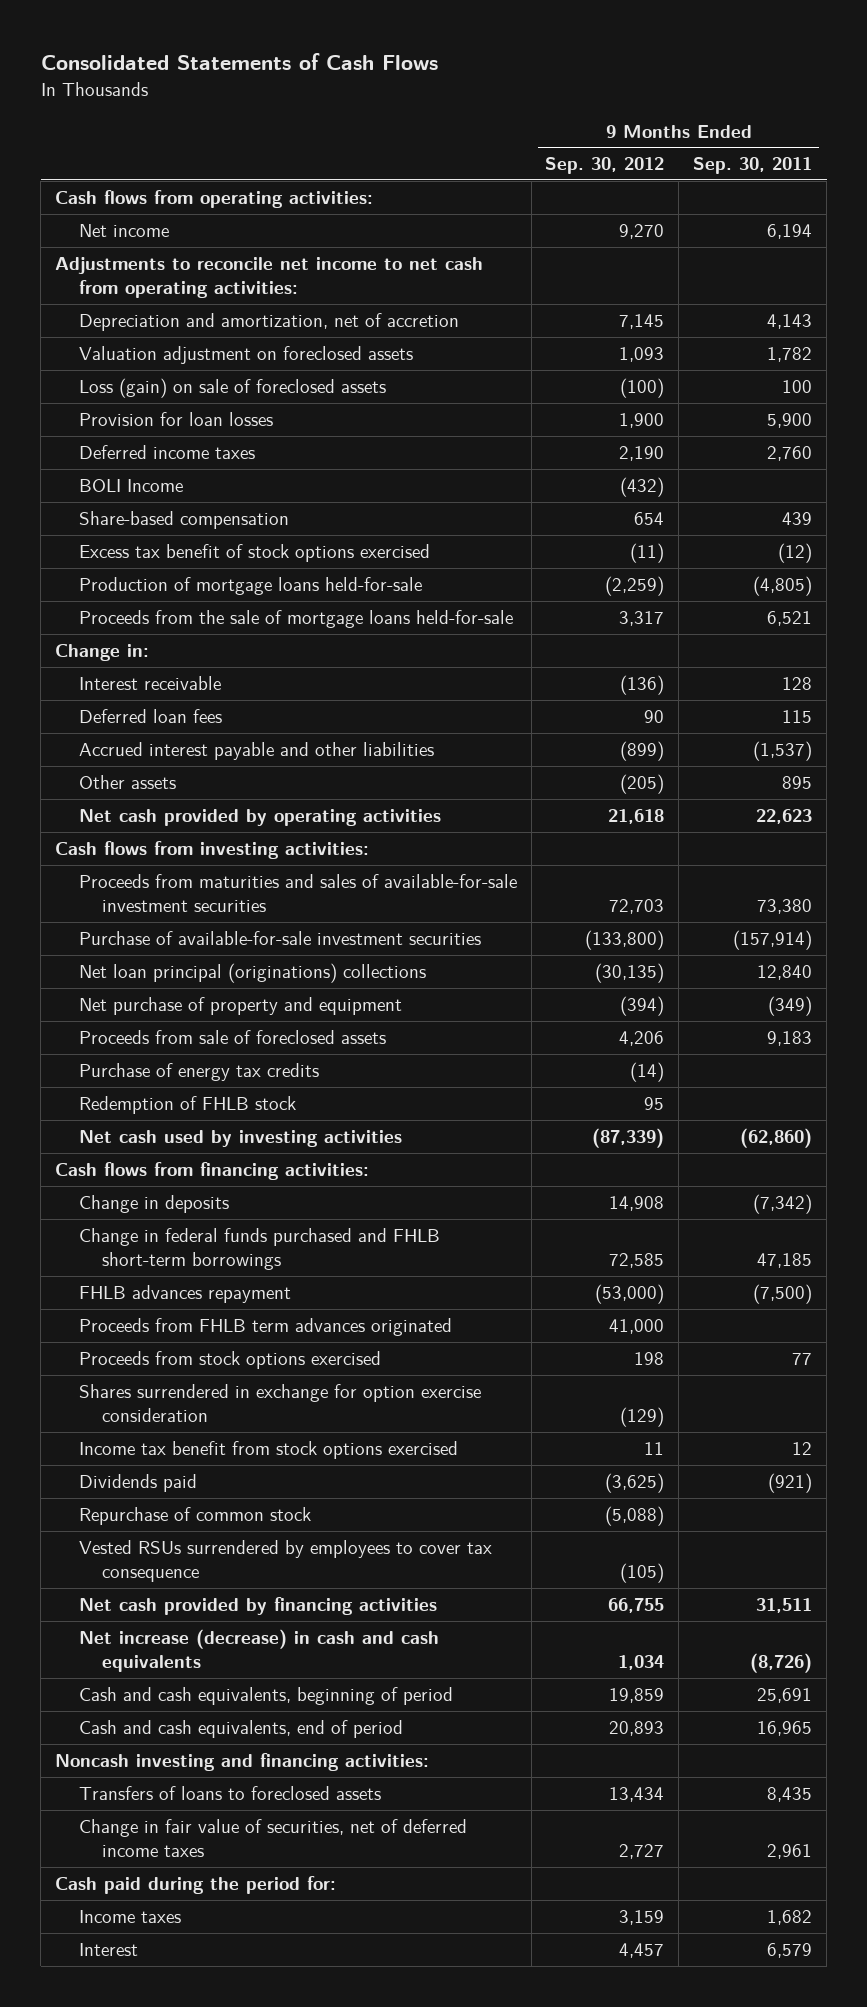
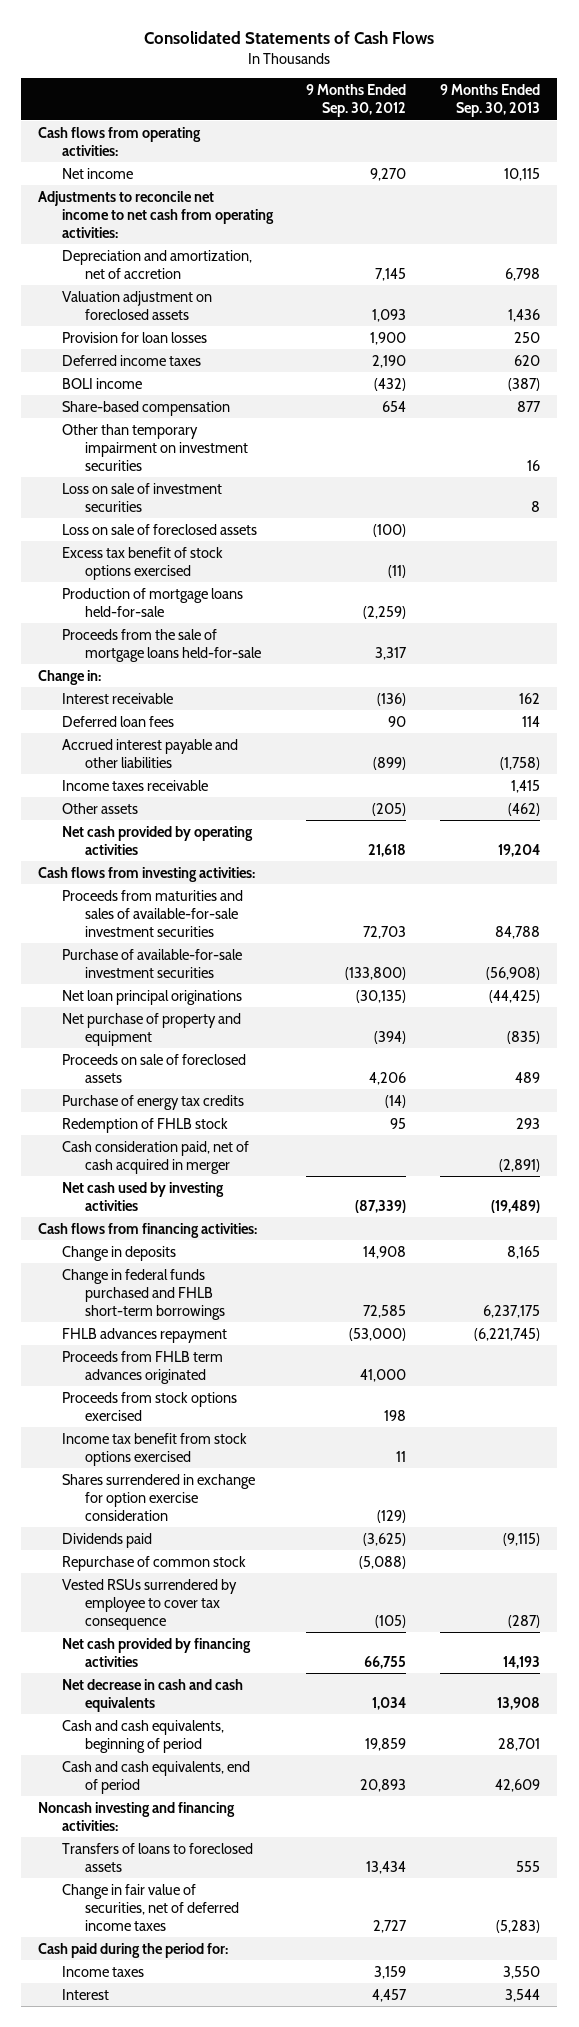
- | 9 Months Ended Sep. 30, 2012 | 9 Months Ended Sep. 30, 2011
+ | 9 Months Ended Sep. 30, 2012 | 9 Months Ended Sep. 30, 2013
- Loss (gain) on sale of foreclosed assets | (100) | 100
- BOLI Income | (432) |
+ BOLI income | (432) | (387)
+ Other than temporary impairment on investment securities | | 16
+ Loss on sale of investment securities | | 8
+ Loss on sale of foreclosed assets | (100) |
+ Income taxes receivable | | 1,415
- Net loan principal (originations) collections | (30,135) | 12,840
+ Net loan principal originations | (30,135) | (44,425)
- Proceeds from sale of foreclosed assets | 4,206 | 9,183
+ Proceeds on sale of foreclosed assets | 4,206 | 489
+ Cash consideration paid, net of cash acquired in merger | | (2,891)
moved down: Shares surrendered in exchange for option exercise consideration | (129) |
- Vested RSUs surrendered by employees to cover tax consequence | (105) |
+ Vested RSUs surrendered by employee to cover tax consequence | (105) | (287)
- Net increase (decrease) in cash and cash equivalents | 1,034 | (8,726)
+ Net decrease in cash and cash equivalents | 1,034 | 13,908

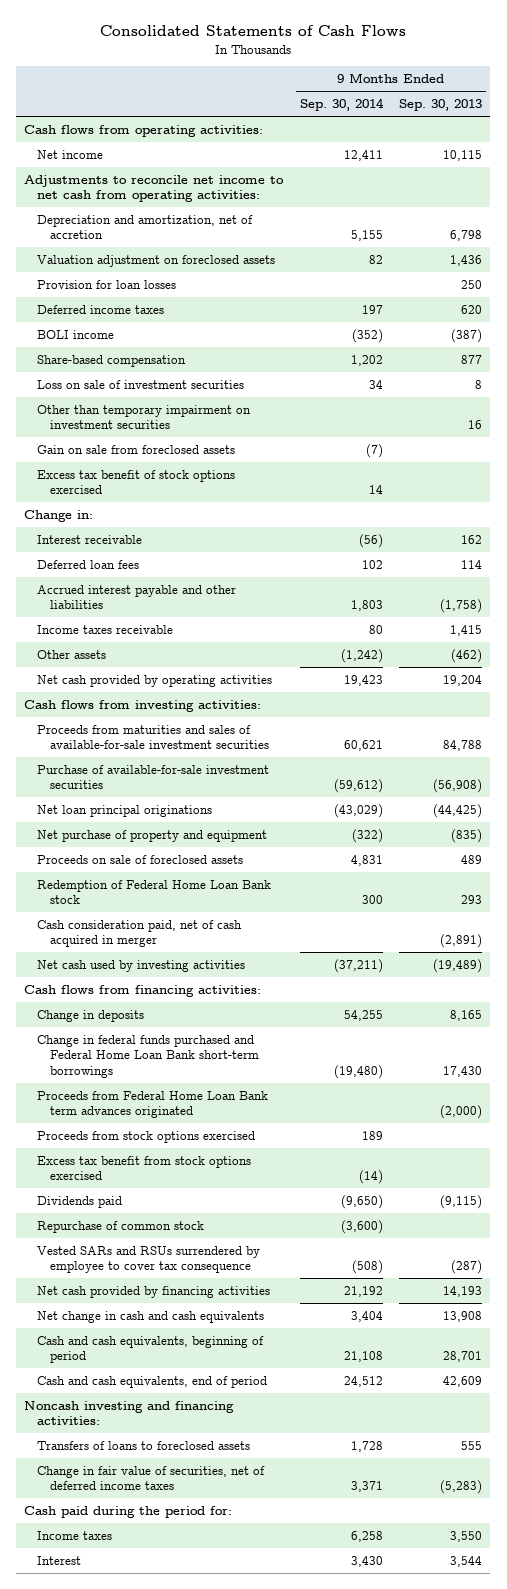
- | 9 Months Ended Sep. 30, 2012 | 9 Months Ended Sep. 30, 2013
+ | 9 Months Ended Sep. 30, 2014 | 9 Months Ended Sep. 30, 2013
- Loss on sale of foreclosed assets | (100) |
moved down: Other than temporary impairment on investment securities | | 16
+ Gain on sale from foreclosed assets | (7) |
- Production of mortgage loans held-for-sale | (2,259) |
- Proceeds from the sale of mortgage loans held-for-sale | 3,317 |
- Purchase of energy tax credits | (14) |
- Redemption of FHLB stock | 95 | 293
+ Redemption of Federal Home Loan Bank stock | 300 | 293
- Change in federal funds purchased and FHLB short-term borrowings | 72,585 | 6,237,175
- FHLB advances repayment | (53,000) | (6,221,745)
- Proceeds from FHLB term advances originated | 41,000 |
+ Change in federal funds purchased and Federal Home Loan Bank short-term borrowings | (19,480) | 17,430
+ Proceeds from Federal Home Loan Bank term advances originated | | (2,000)
- Income tax benefit from stock options exercised | 11 |
- Shares surrendered in exchange for option exercise consideration | (129) |
+ Excess tax benefit from stock options exercised | (14) |
- Vested RSUs surrendered by employee to cover tax consequence | (105) | (287)
+ Vested SARs and RSUs surrendered by employee to cover tax consequence | (508) | (287)
- Net decrease in cash and cash equivalents | 1,034 | 13,908
+ Net change in cash and cash equivalents | 3,404 | 13,908

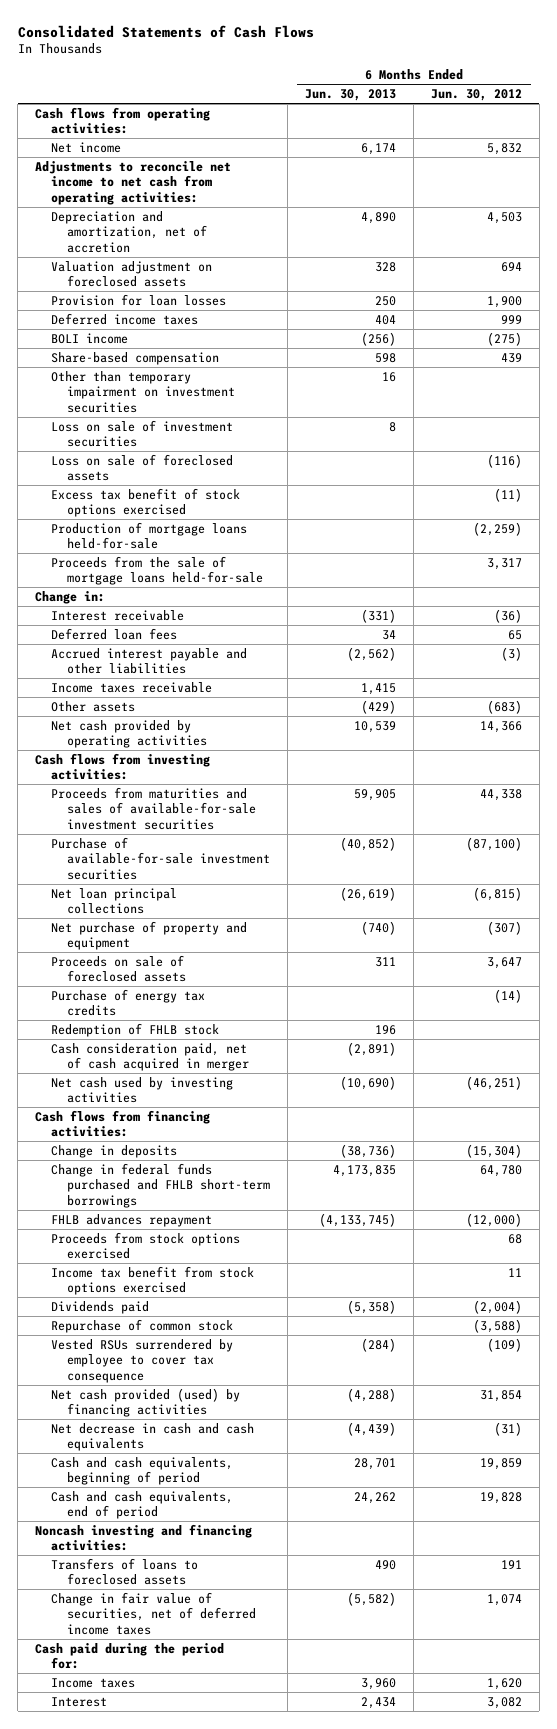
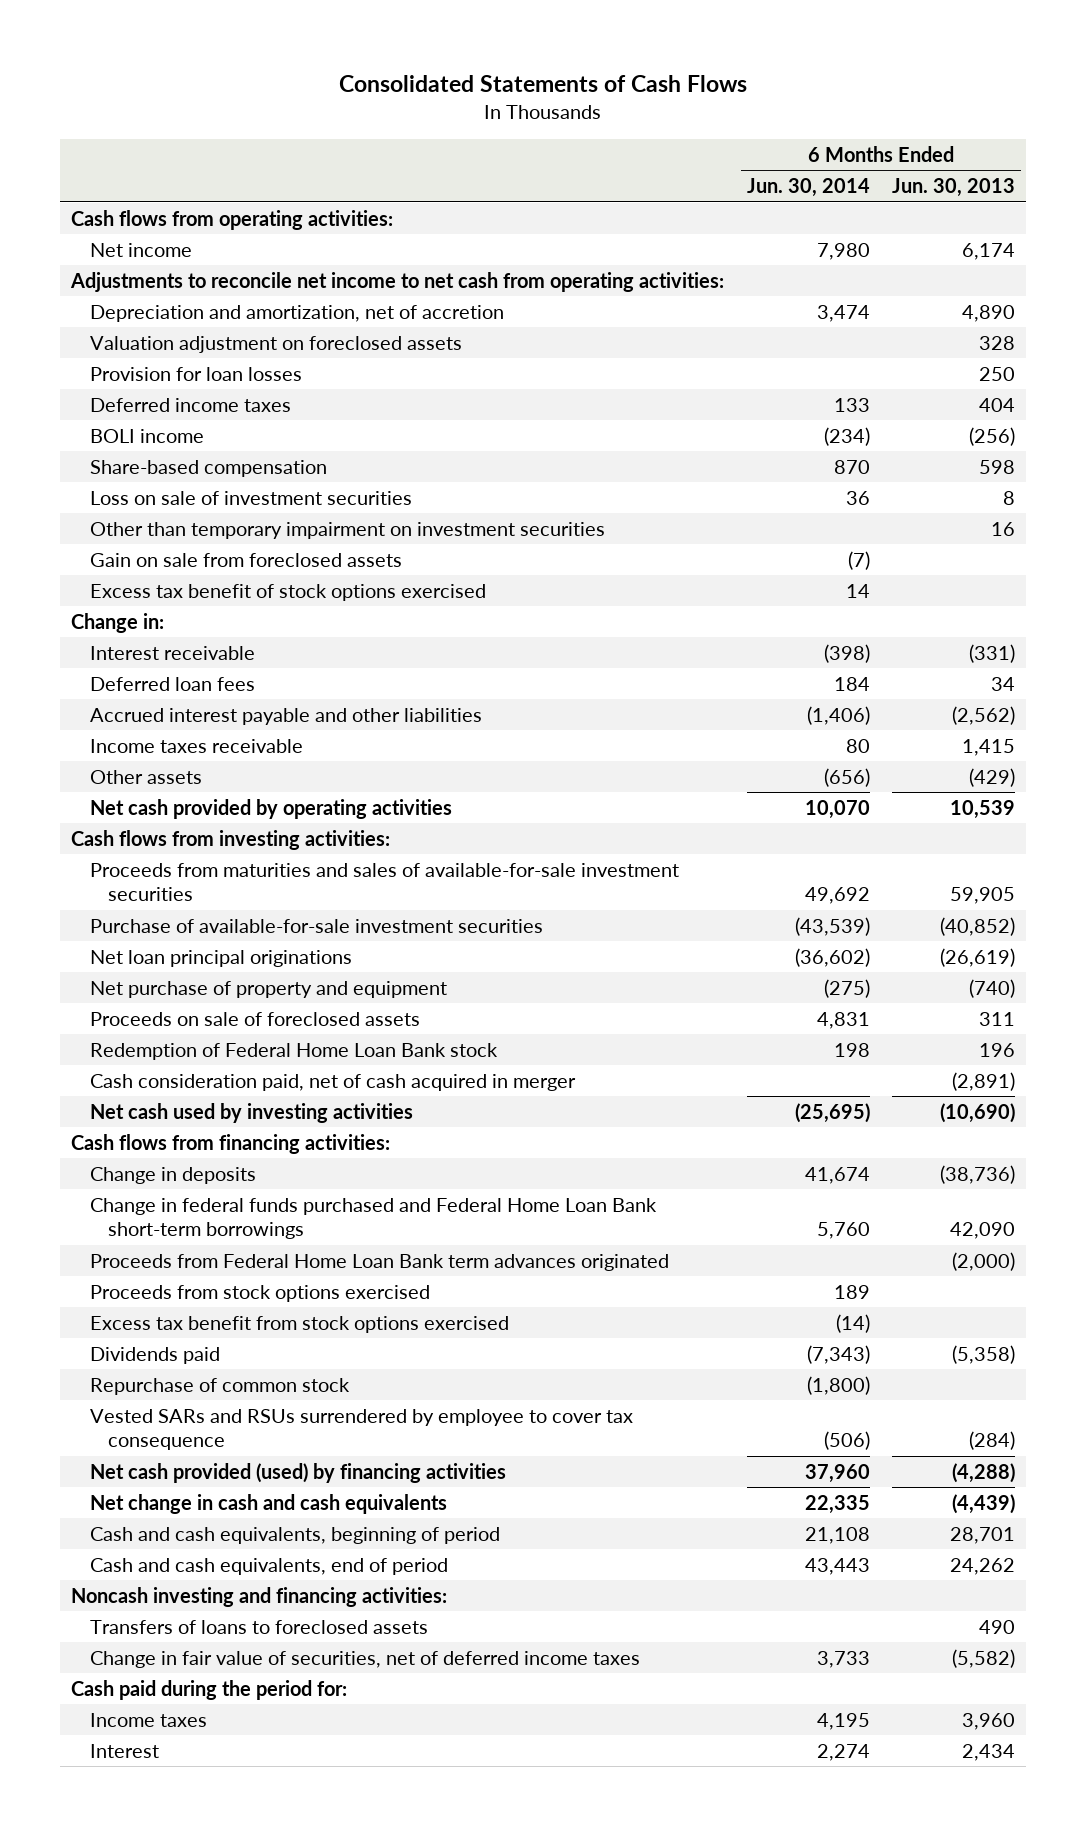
- | 6 Months Ended Jun. 30, 2013 | 6 Months Ended Jun. 30, 2012
+ | 6 Months Ended Jun. 30, 2014 | 6 Months Ended Jun. 30, 2013
- Loss on sale of foreclosed assets | | (116)
moved down: Other than temporary impairment on investment securities | | 16
+ Gain on sale from foreclosed assets | (7) |
- Production of mortgage loans held-for-sale | | (2,259)
- Proceeds from the sale of mortgage loans held-for-sale | | 3,317
- Net loan principal collections | (26,619) | (6,815)
+ Net loan principal originations | (36,602) | (26,619)
- Purchase of energy tax credits | | (14)
- Redemption of FHLB stock | 196 |
+ Redemption of Federal Home Loan Bank stock | 198 | 196
- Change in federal funds purchased and FHLB short-term borrowings | 4,173,835 | 64,780
- FHLB advances repayment | (4,133,745) | (12,000)
+ Change in federal funds purchased and Federal Home Loan Bank short-term borrowings | 5,760 | 42,090
+ Proceeds from Federal Home Loan Bank term advances originated | | (2,000)
- Income tax benefit from stock options exercised | | 11
+ Excess tax benefit from stock options exercised | (14) |
- Vested RSUs surrendered by employee to cover tax consequence | (284) | (109)
+ Vested SARs and RSUs surrendered by employee to cover tax consequence | (506) | (284)
- Net decrease in cash and cash equivalents | (4,439) | (31)
+ Net change in cash and cash equivalents | 22,335 | (4,439)

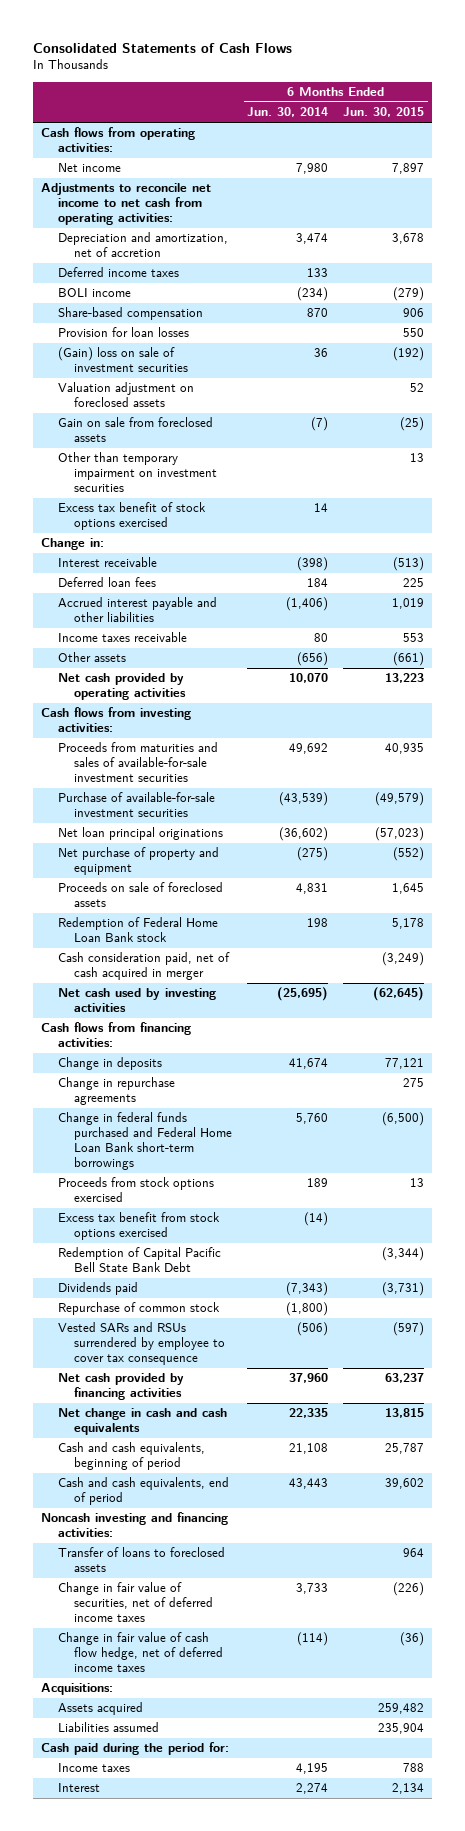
- | 6 Months Ended Jun. 30, 2014 | 6 Months Ended Jun. 30, 2013
+ | 6 Months Ended Jun. 30, 2014 | 6 Months Ended Jun. 30, 2015
- Loss on sale of investment securities | 36 | 8
moved down: Provision for loan losses | | 550
+ (Gain) loss on sale of investment securities | 36 | (192)
moved down: Valuation adjustment on foreclosed assets | | 52
moved down: Other than temporary impairment on investment securities | | 13
+ Change in repurchase agreements | | 275
- Proceeds from Federal Home Loan Bank term advances originated | | (2,000)
+ Redemption of Capital Pacific Bell State Bank Debt | | (3,344)
- Net cash provided (used) by financing activities | 37,960 | (4,288)
+ Net cash provided by financing activities | 37,960 | 63,237
- Transfers of loans to foreclosed assets | | 490
+ Transfer of loans to foreclosed assets | | 964
+ Change in fair value of cash flow hedge, net of deferred income taxes | (114) | (36)
+ Acquisitions:
+ Assets acquired | | 259,482
+ Liabilities assumed | | 235,904

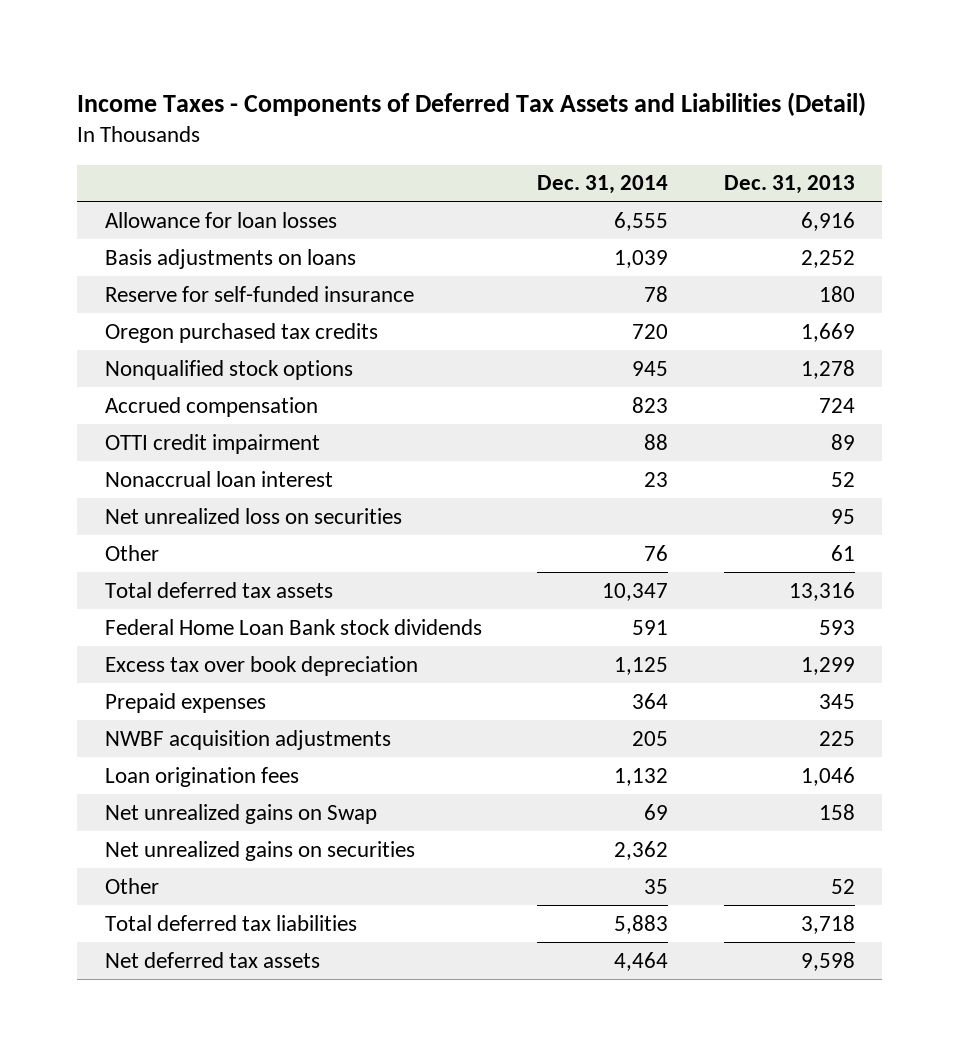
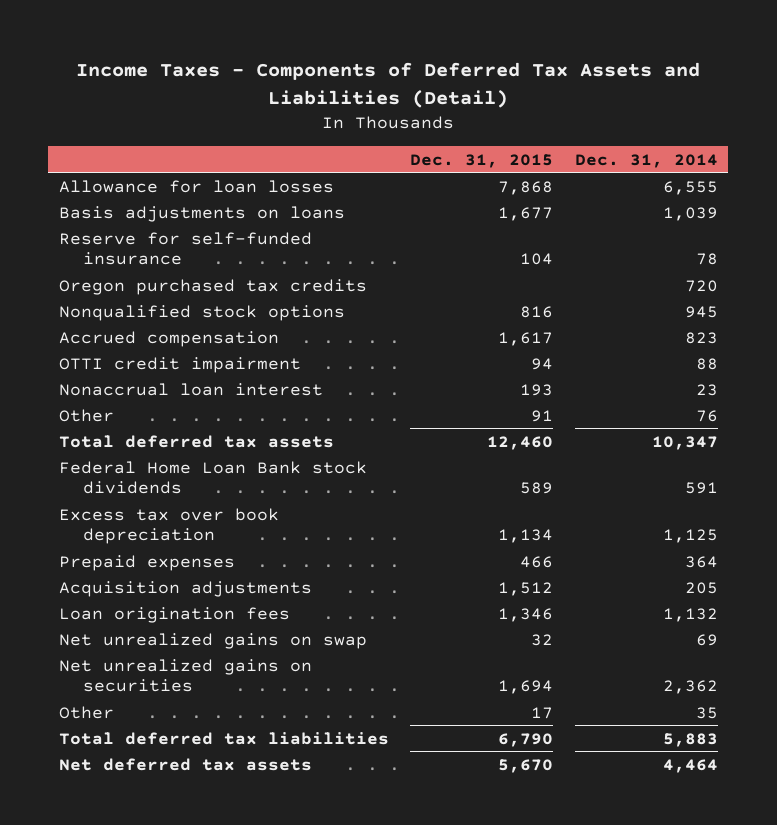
- | Dec. 31, 2014 | Dec. 31, 2013
+ | Dec. 31, 2015 | Dec. 31, 2014
- Net unrealized loss on securities | | 95
- NWBF acquisition adjustments | 205 | 225
+ Acquisition adjustments | 1,512 | 205
- Net unrealized gains on Swap | 69 | 158
+ Net unrealized gains on swap | 32 | 69

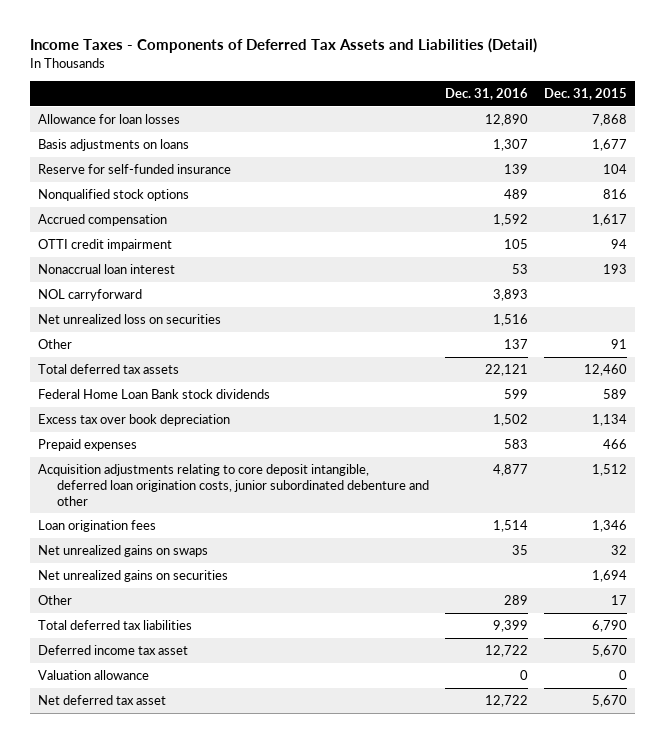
- | Dec. 31, 2015 | Dec. 31, 2014
+ | Dec. 31, 2016 | Dec. 31, 2015
- Oregon purchased tax credits | | 720
+ NOL carryforward | 3,893 |
+ Net unrealized loss on securities | 1,516 |
- Acquisition adjustments | 1,512 | 205
+ Acquisition adjustments relating to core deposit intangible, deferred loan origination costs, junior subordinated debenture and other | 4,877 | 1,512
- Net unrealized gains on swap | 32 | 69
+ Net unrealized gains on swaps | 35 | 32
- Net deferred tax assets | 5,670 | 4,464
+ Deferred income tax asset | 12,722 | 5,670
+ Valuation allowance | 0 | 0
+ Net deferred tax asset | 12,722 | 5,670

